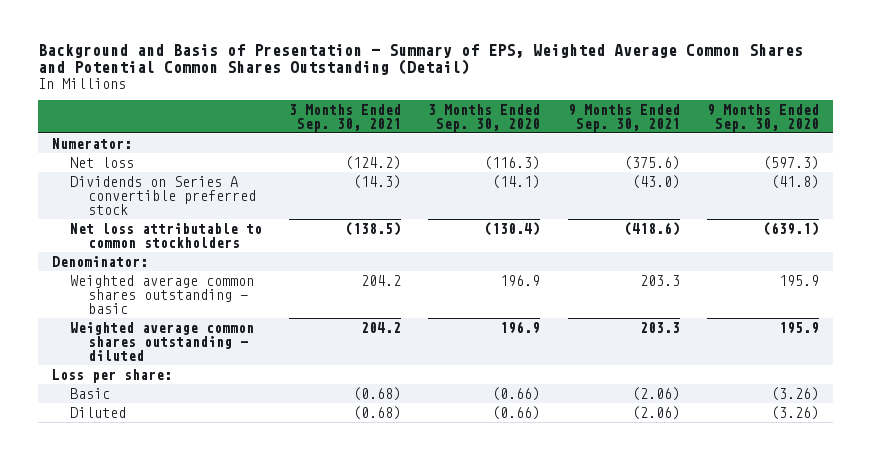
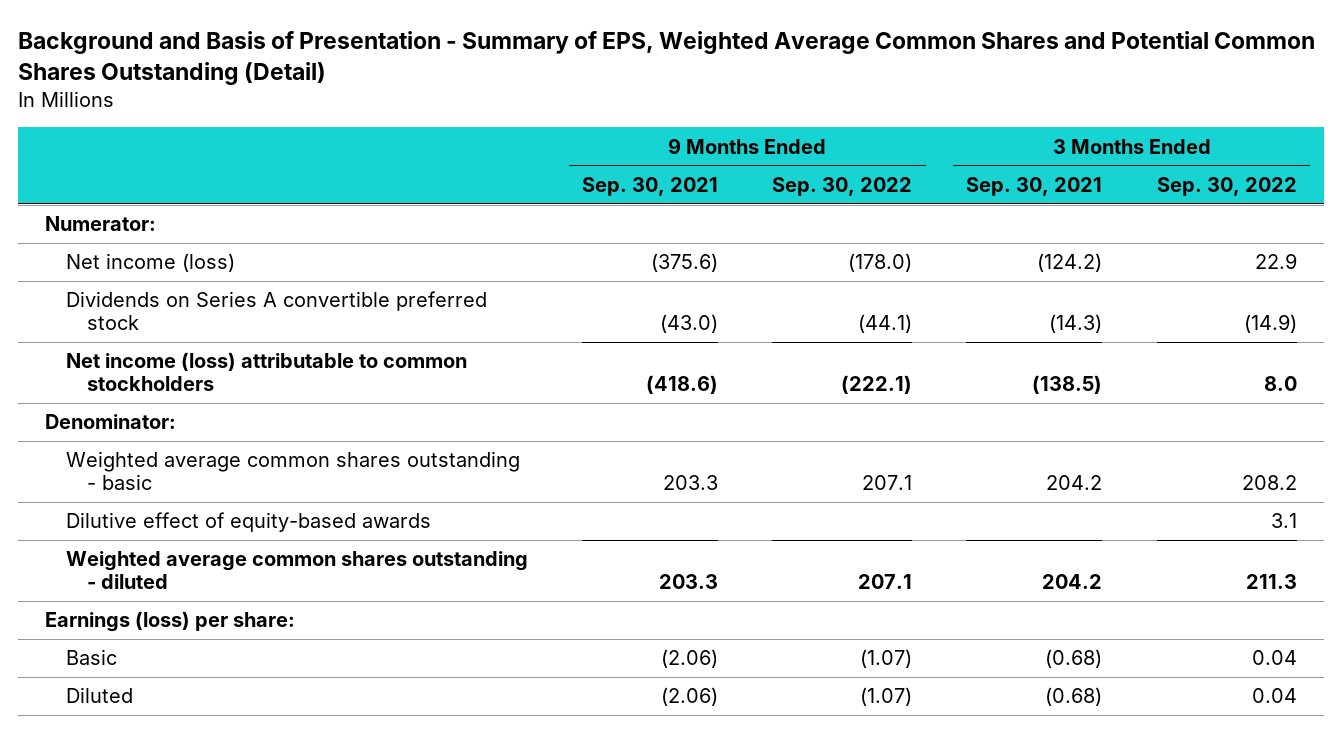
- | 3 Months Ended Sep. 30, 2021 | 3 Months Ended Sep. 30, 2020 | 9 Months Ended Sep. 30, 2021 | 9 Months Ended Sep. 30, 2020
+ | 9 Months Ended Sep. 30, 2021 | 9 Months Ended Sep. 30, 2022 | 3 Months Ended Sep. 30, 2021 | 3 Months Ended Sep. 30, 2022
- Net loss | (124.2) | (116.3) | (375.6) | (597.3)
+ Net income (loss) | (375.6) | (178.0) | (124.2) | 22.9
- Net loss attributable to common stockholders | (138.5) | (130.4) | (418.6) | (639.1)
+ Net income (loss) attributable to common stockholders | (418.6) | (222.1) | (138.5) | 8.0
+ Dilutive effect of equity-based awards | | | | 3.1
- Loss per share:
+ Earnings (loss) per share:

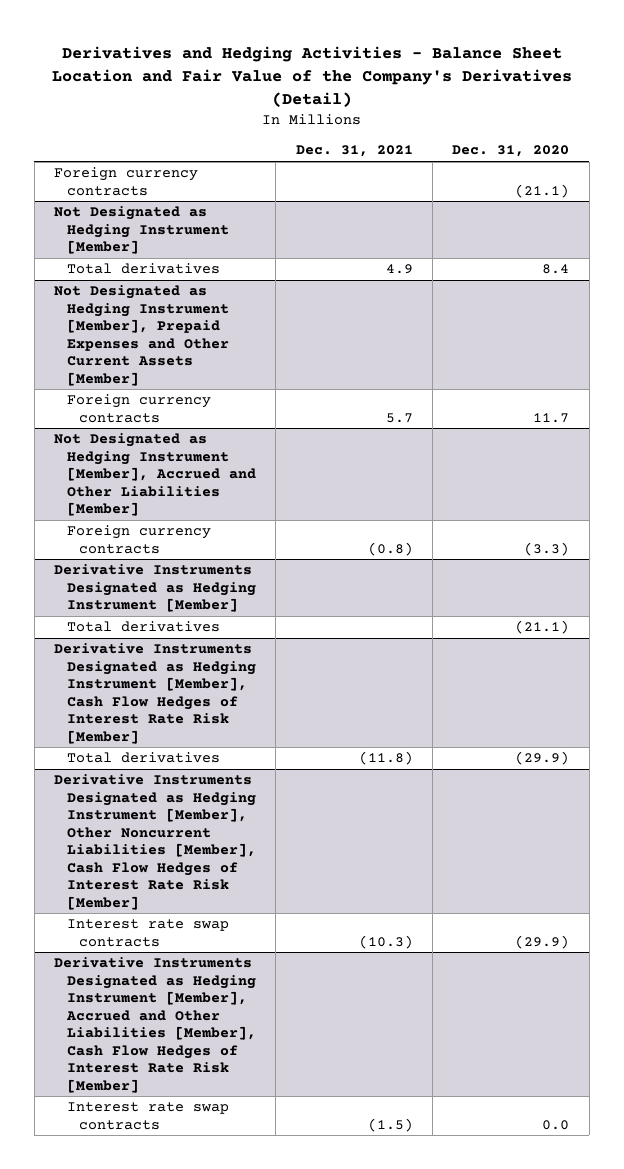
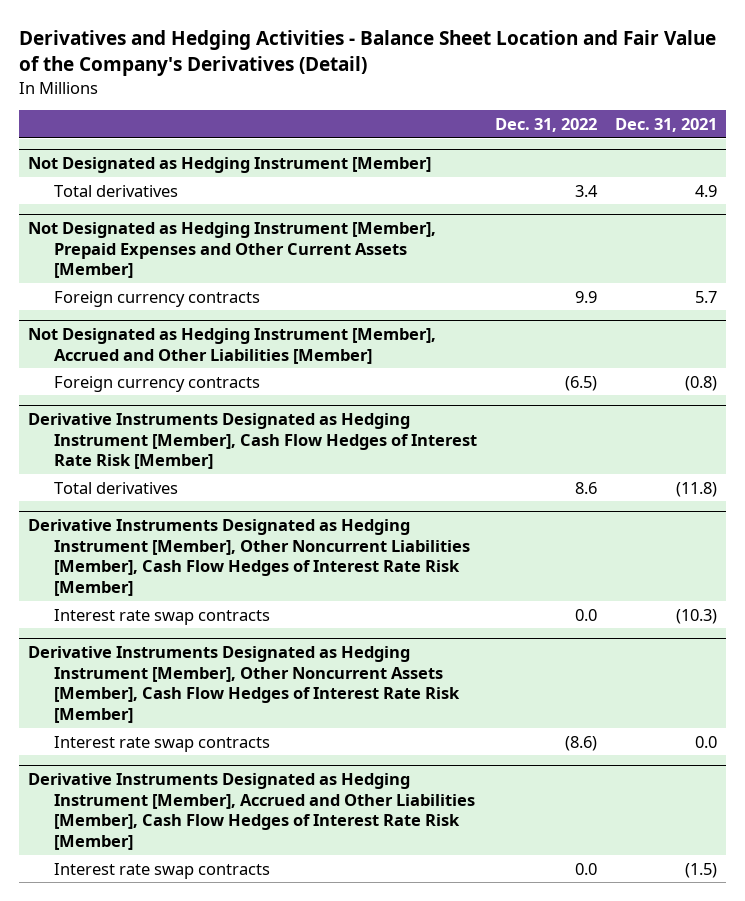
- | Dec. 31, 2021 | Dec. 31, 2020
+ | Dec. 31, 2022 | Dec. 31, 2021
- Foreign currency contracts | | (21.1)
- Derivative Instruments Designated as Hedging Instrument [Member]
- Total derivatives | | (21.1)
+ Derivative Instruments Designated as Hedging Instrument [Member], Other Noncurrent Assets [Member], Cash Flow Hedges of Interest Rate Risk [Member]
+ Interest rate swap contracts | (8.6) | 0.0

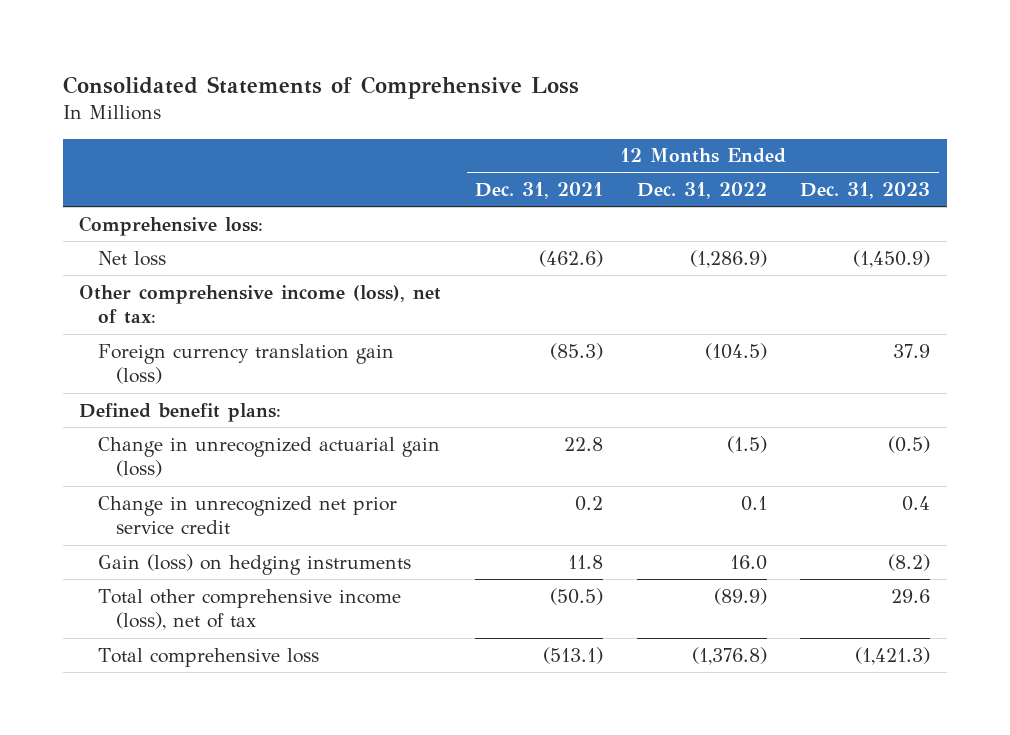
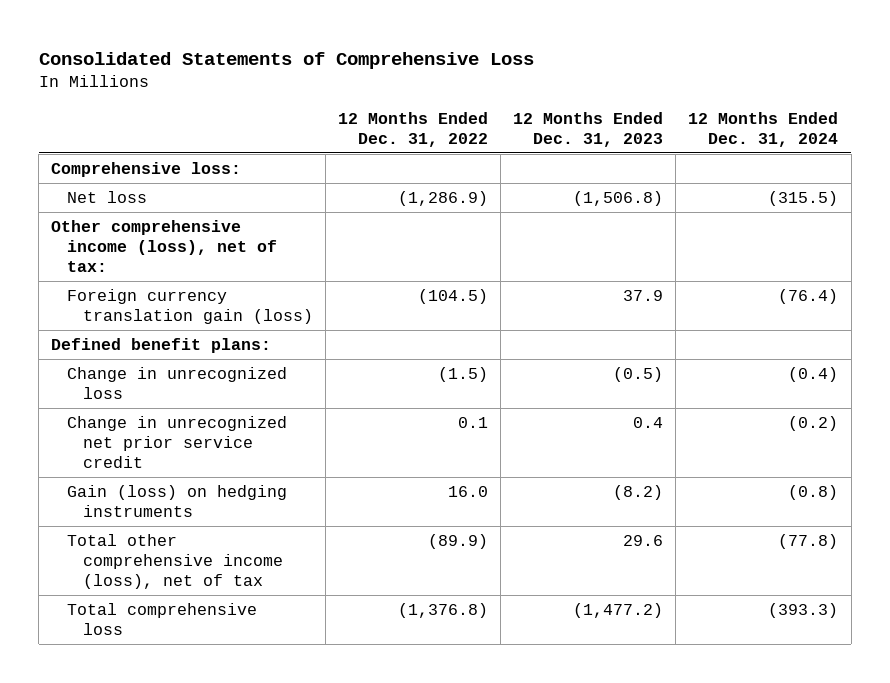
- | 12 Months Ended Dec. 31, 2021 | 12 Months Ended Dec. 31, 2022 | 12 Months Ended Dec. 31, 2023
+ | 12 Months Ended Dec. 31, 2022 | 12 Months Ended Dec. 31, 2023 | 12 Months Ended Dec. 31, 2024
- Net loss | (462.6) | (1,286.9) | (1,450.9)
+ Net loss | (1,286.9) | (1,506.8) | (315.5)
- Change in unrecognized actuarial gain (loss) | 22.8 | (1.5) | (0.5)
+ Change in unrecognized loss | (1.5) | (0.5) | (0.4)
- Total comprehensive loss | (513.1) | (1,376.8) | (1,421.3)
+ Total comprehensive loss | (1,376.8) | (1,477.2) | (393.3)

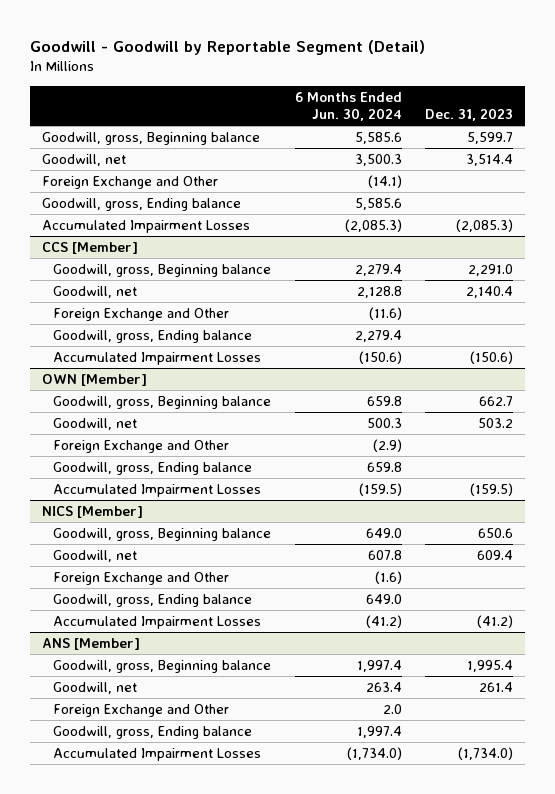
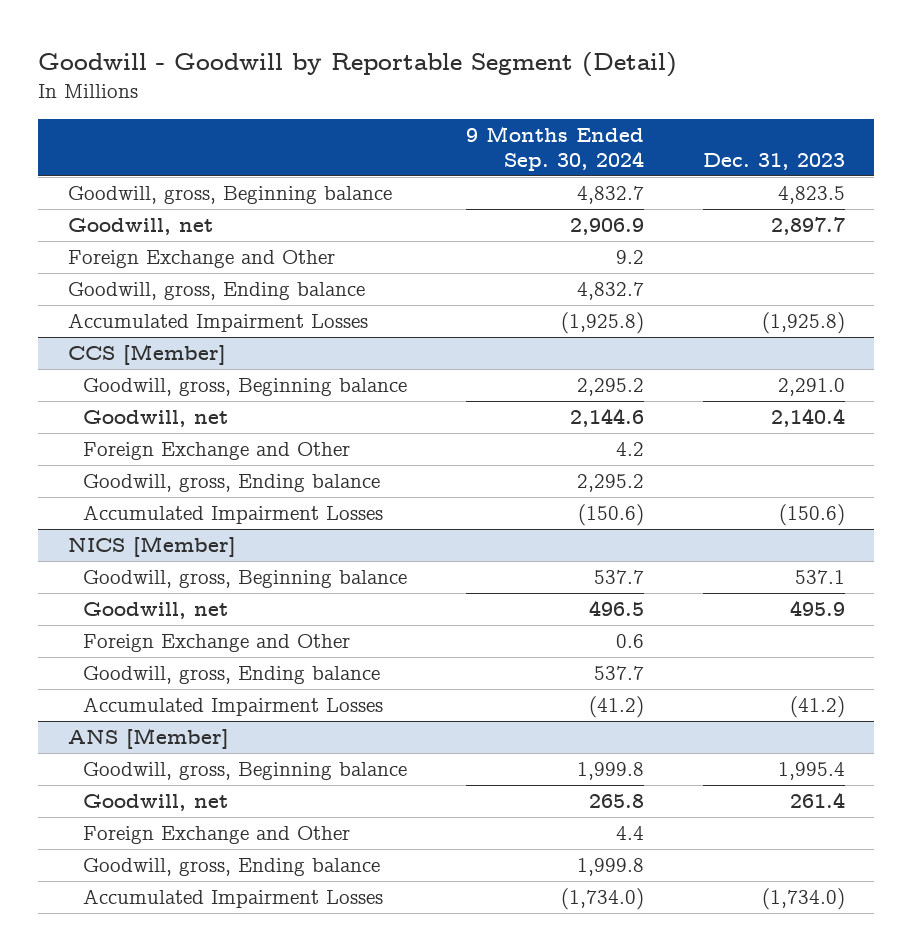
- | 6 Months Ended Jun. 30, 2024 | Dec. 31, 2023
+ | 9 Months Ended Sep. 30, 2024 | Dec. 31, 2023
- Goodwill, gross, Beginning balance | 5,585.6 | 5,599.7
- Goodwill, net | 3,500.3 | 3,514.4
+ Goodwill, gross, Beginning balance | 4,832.7 | 4,823.5
+ Goodwill, net | 2,906.9 | 2,897.7
- Accumulated Impairment Losses | (2,085.3) | (2,085.3)
+ Accumulated Impairment Losses | (1,925.8) | (1,925.8)
- OWN [Member]
- Goodwill, gross, Beginning balance | 659.8 | 662.7
- Goodwill, net | 500.3 | 503.2
- Foreign Exchange and Other | (2.9) |
- Goodwill, gross, Ending balance | 659.8 |
- Accumulated Impairment Losses | (159.5) | (159.5)
@ NICS [Member]
- Goodwill, gross, Beginning balance | 649.0 | 650.6
- Goodwill, net | 607.8 | 609.4
+ Goodwill, gross, Beginning balance | 537.7 | 537.1
+ Goodwill, net | 496.5 | 495.9

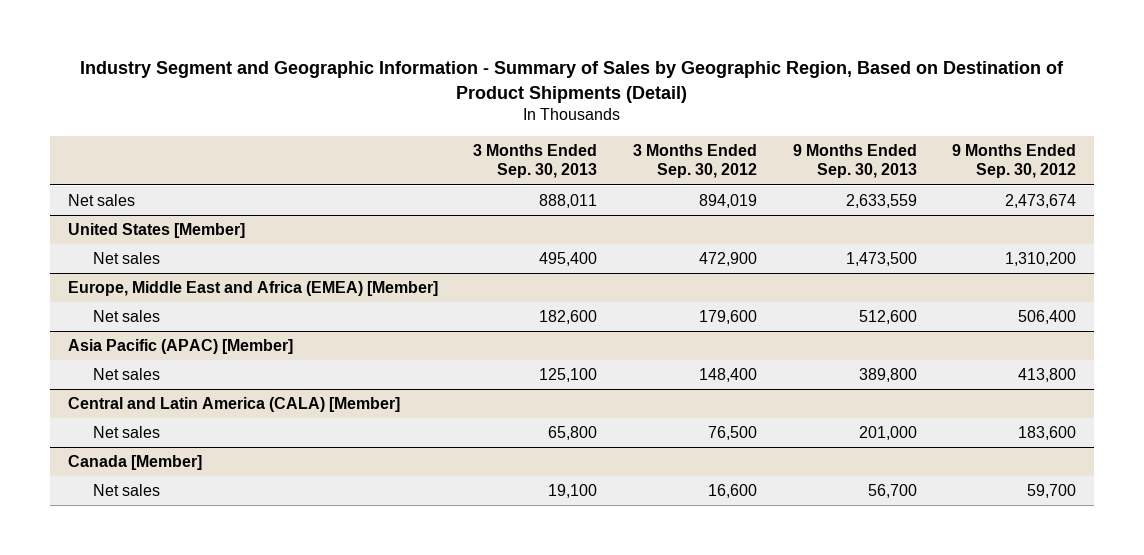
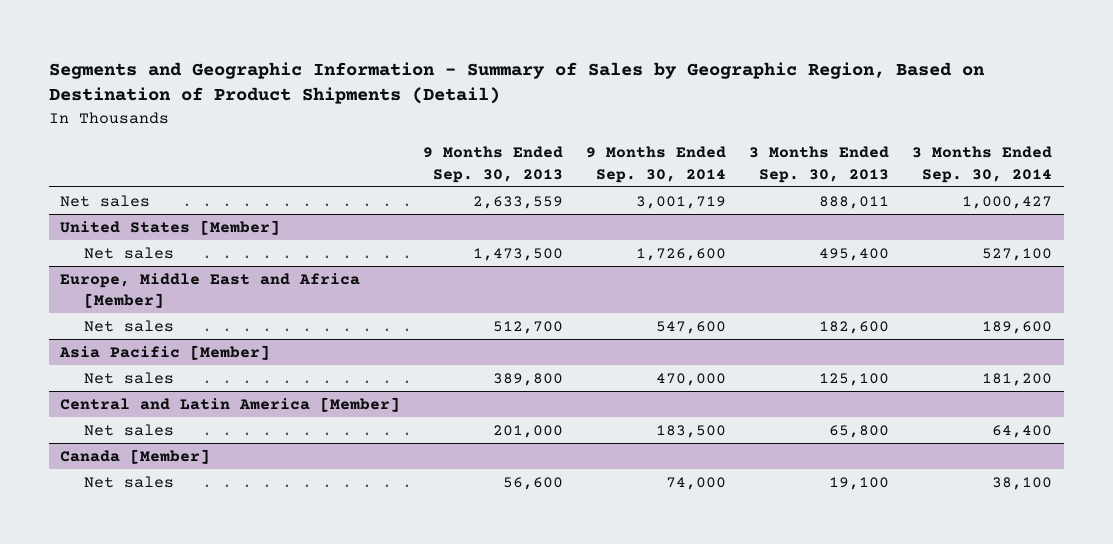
- Industry Segment and Geographic Information - Summary of Sales by Geographic Region, Based on Destination of Product Shipments (Detail)
+ Segments and Geographic Information - Summary of Sales by Geographic Region, Based on Destination of Product Shipments (Detail)
- | 3 Months Ended Sep. 30, 2013 | 3 Months Ended Sep. 30, 2012 | 9 Months Ended Sep. 30, 2013 | 9 Months Ended Sep. 30, 2012
+ | 9 Months Ended Sep. 30, 2013 | 9 Months Ended Sep. 30, 2014 | 3 Months Ended Sep. 30, 2013 | 3 Months Ended Sep. 30, 2014
- Europe, Middle East and Africa (EMEA) [Member]
- Net sales | 182,600 | 179,600 | 512,600 | 506,400
- Asia Pacific (APAC) [Member]
+ Europe, Middle East and Africa [Member]
+ Net sales | 512,700 | 547,600 | 182,600 | 189,600
+ Asia Pacific [Member]
- Central and Latin America (CALA) [Member]
+ Central and Latin America [Member]
@ Canada [Member]
- Net sales | 19,100 | 16,600 | 56,700 | 59,700
+ Net sales | 56,600 | 74,000 | 19,100 | 38,100

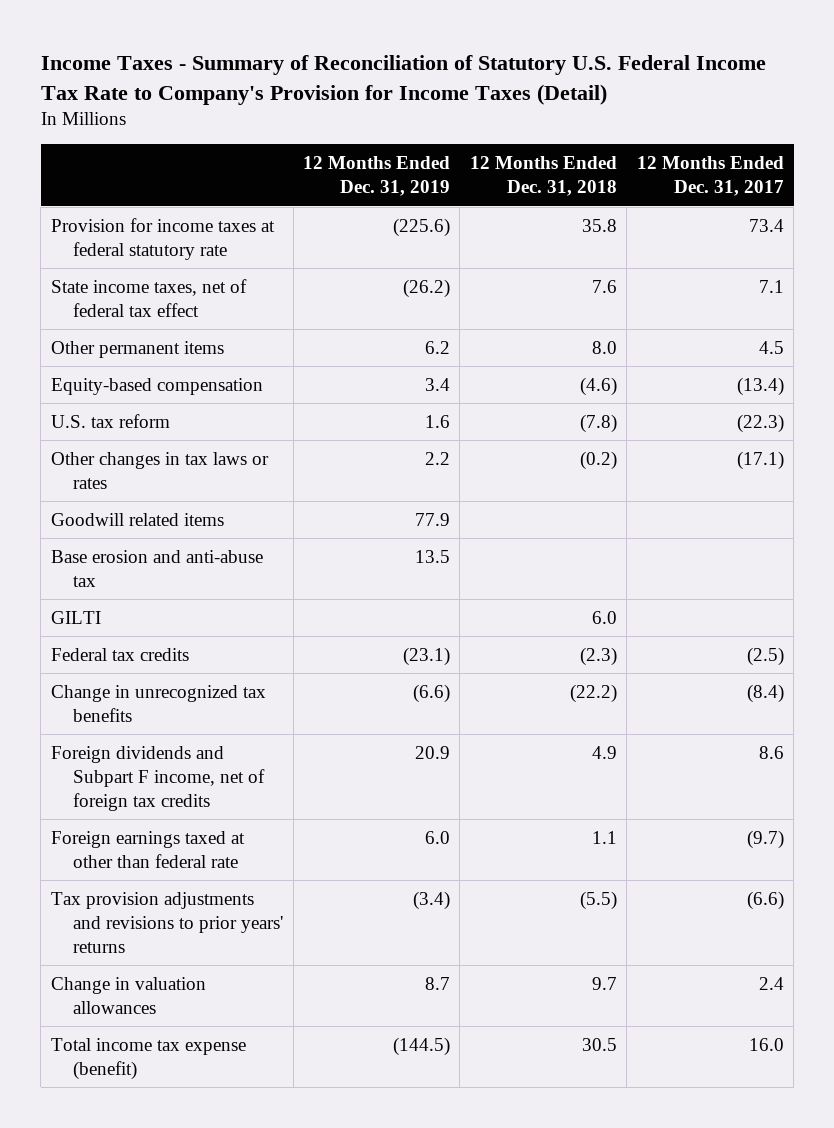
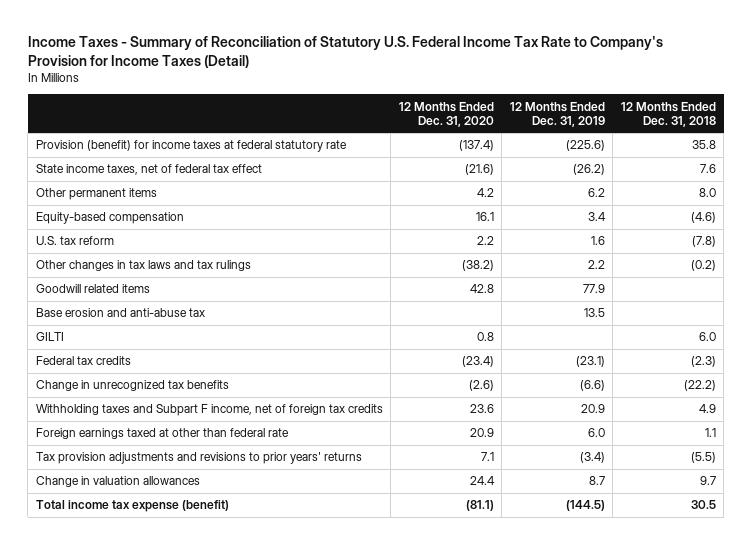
- | 12 Months Ended Dec. 31, 2019 | 12 Months Ended Dec. 31, 2018 | 12 Months Ended Dec. 31, 2017
+ | 12 Months Ended Dec. 31, 2020 | 12 Months Ended Dec. 31, 2019 | 12 Months Ended Dec. 31, 2018
- Provision for income taxes at federal statutory rate | (225.6) | 35.8 | 73.4
+ Provision (benefit) for income taxes at federal statutory rate | (137.4) | (225.6) | 35.8
- Other changes in tax laws or rates | 2.2 | (0.2) | (17.1)
+ Other changes in tax laws and tax rulings | (38.2) | 2.2 | (0.2)
- Foreign dividends and Subpart F income, net of foreign tax credits | 20.9 | 4.9 | 8.6
+ Withholding taxes and Subpart F income, net of foreign tax credits | 23.6 | 20.9 | 4.9

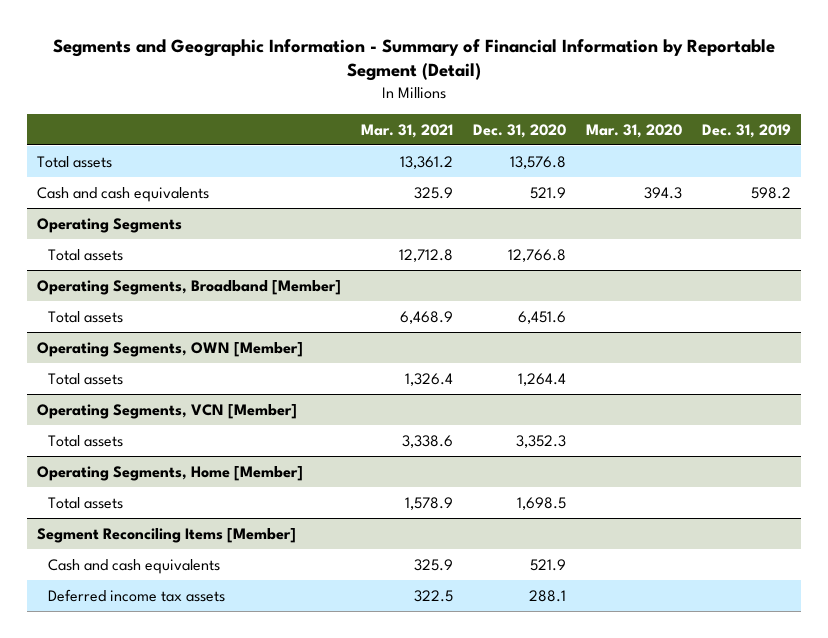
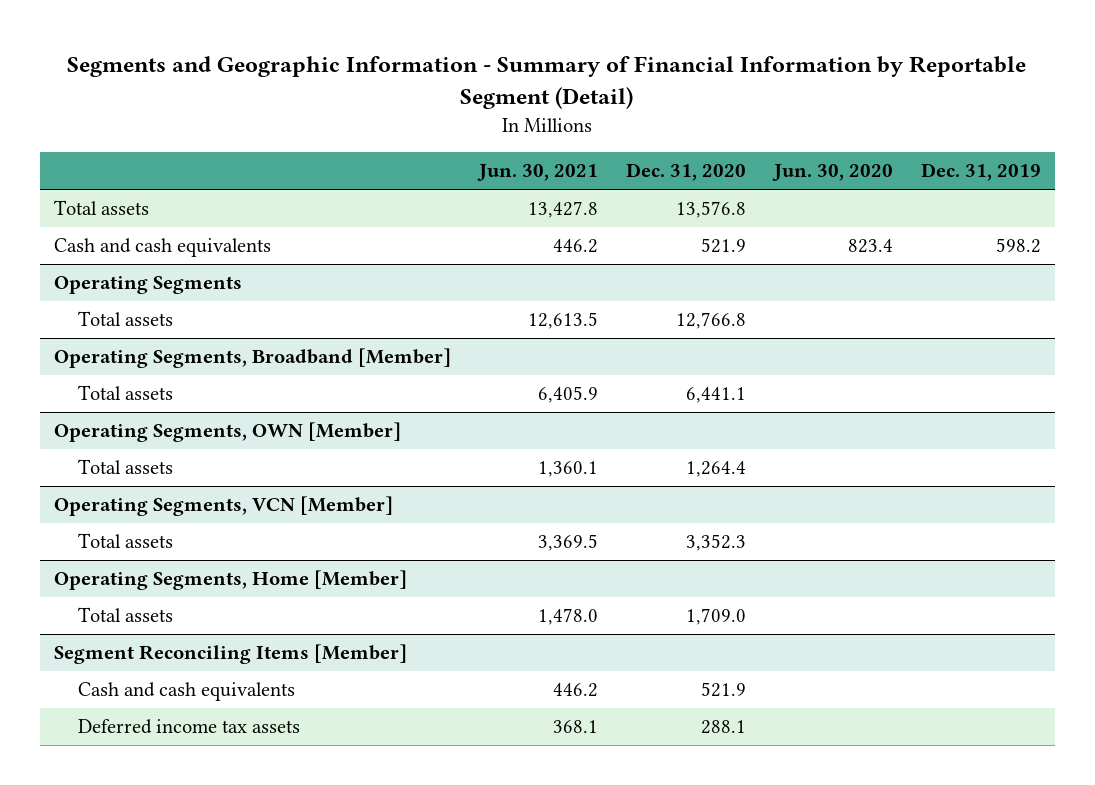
- | Mar. 31, 2021 | Dec. 31, 2020 | Mar. 31, 2020 | Dec. 31, 2019
+ | Jun. 30, 2021 | Dec. 31, 2020 | Jun. 30, 2020 | Dec. 31, 2019
@ Operating Segments, Broadband [Member]
- Total assets | 6,468.9 | 6,451.6 | |
+ Total assets | 6,405.9 | 6,441.1 | |
@ Operating Segments, Home [Member]
- Total assets | 1,578.9 | 1,698.5 | |
+ Total assets | 1,478.0 | 1,709.0 | |

